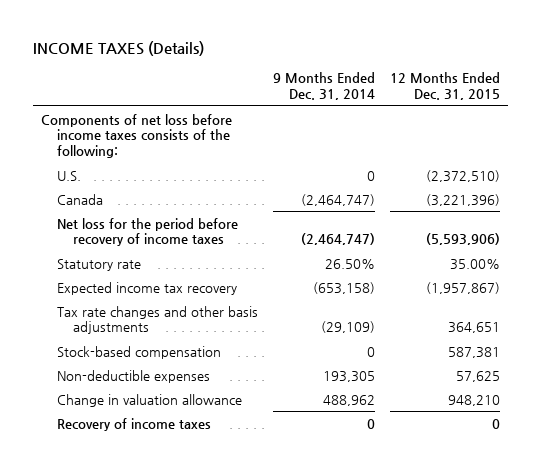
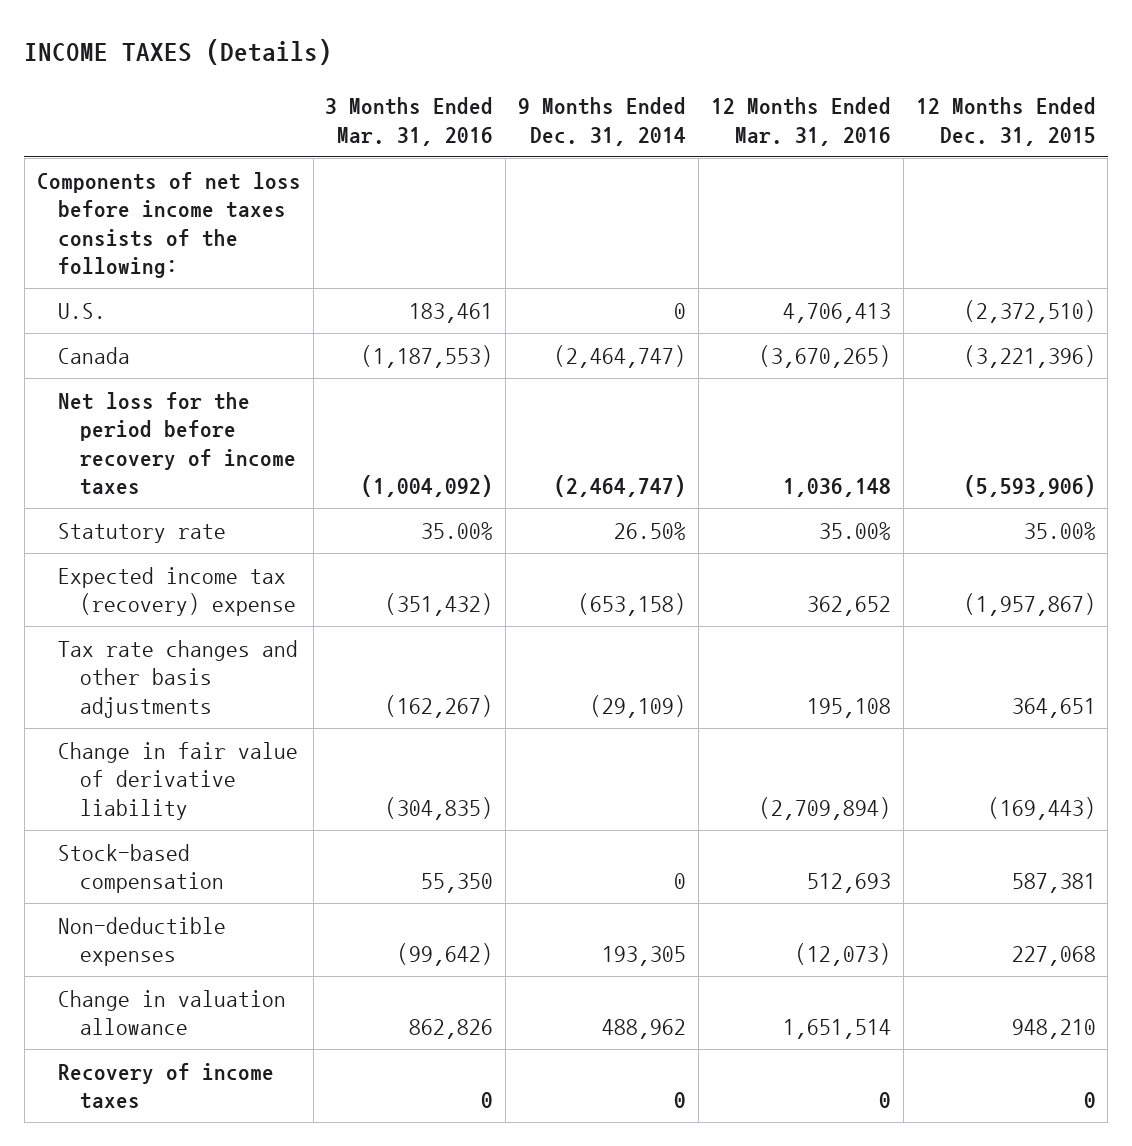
- | 9 Months Ended Dec. 31, 2014 | 12 Months Ended Dec. 31, 2015
+ | 3 Months Ended Mar. 31, 2016 | 9 Months Ended Dec. 31, 2014 | 12 Months Ended Mar. 31, 2016 | 12 Months Ended Dec. 31, 2015
- Expected income tax recovery | (653,158) | (1,957,867)
+ Expected income tax (recovery) expense | (351,432) | (653,158) | 362,652 | (1,957,867)
+ Change in fair value of derivative liability | (304,835) | | (2,709,894) | (169,443)
- Non-deductible expenses | 193,305 | 57,625
+ Non-deductible expenses | (99,642) | 193,305 | (12,073) | 227,068

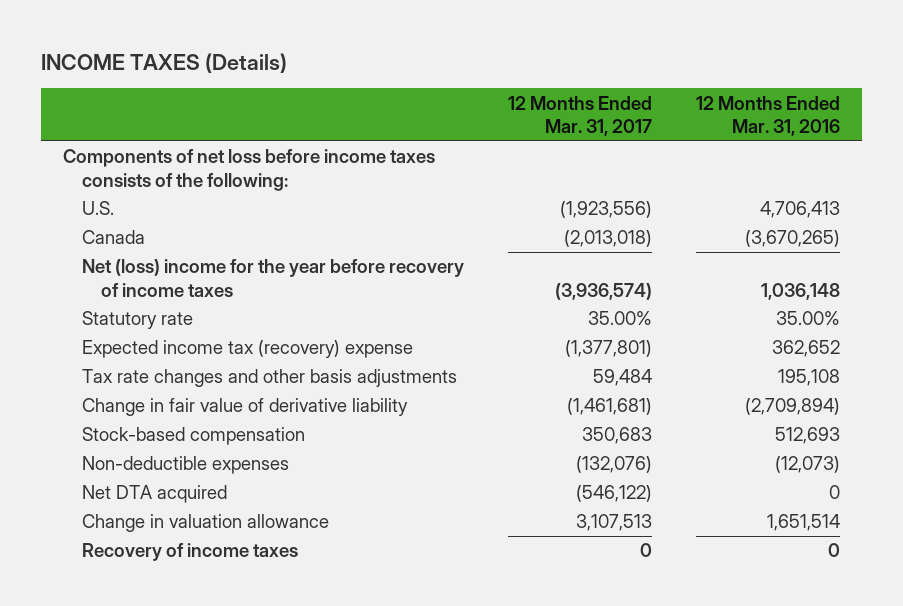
- | 3 Months Ended Mar. 31, 2016 | 9 Months Ended Dec. 31, 2014 | 12 Months Ended Mar. 31, 2016 | 12 Months Ended Dec. 31, 2015
+ | 12 Months Ended Mar. 31, 2017 | 12 Months Ended Mar. 31, 2016
- Net loss for the period before recovery of income taxes | (1,004,092) | (2,464,747) | 1,036,148 | (5,593,906)
+ Net (loss) income for the year before recovery of income taxes | (3,936,574) | 1,036,148
+ Net DTA acquired | (546,122) | 0

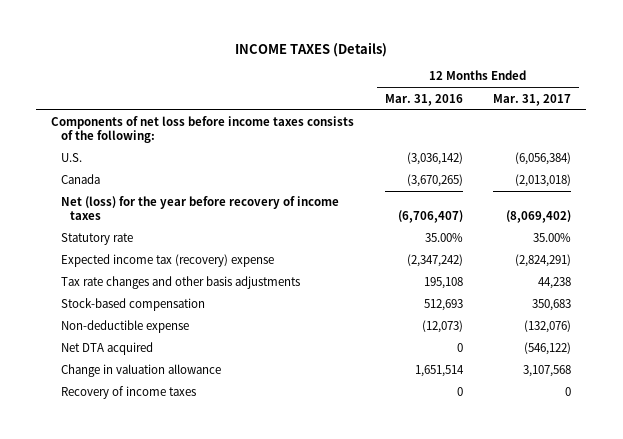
- | 12 Months Ended Mar. 31, 2017 | 12 Months Ended Mar. 31, 2016
+ | 12 Months Ended Mar. 31, 2016 | 12 Months Ended Mar. 31, 2017
- U.S. | (1,923,556) | 4,706,413
+ U.S. | (3,036,142) | (6,056,384)
- Net (loss) income for the year before recovery of income taxes | (3,936,574) | 1,036,148
+ Net (loss) for the year before recovery of income taxes | (6,706,407) | (8,069,402)
- Expected income tax (recovery) expense | (1,377,801) | 362,652
- Tax rate changes and other basis adjustments | 59,484 | 195,108
- Change in fair value of derivative liability | (1,461,681) | (2,709,894)
+ Expected income tax (recovery) expense | (2,347,242) | (2,824,291)
+ Tax rate changes and other basis adjustments | 195,108 | 44,238
- Non-deductible expenses | (132,076) | (12,073)
+ Non-deductible expense | (12,073) | (132,076)
- Change in valuation allowance | 3,107,513 | 1,651,514
+ Change in valuation allowance | 1,651,514 | 3,107,568

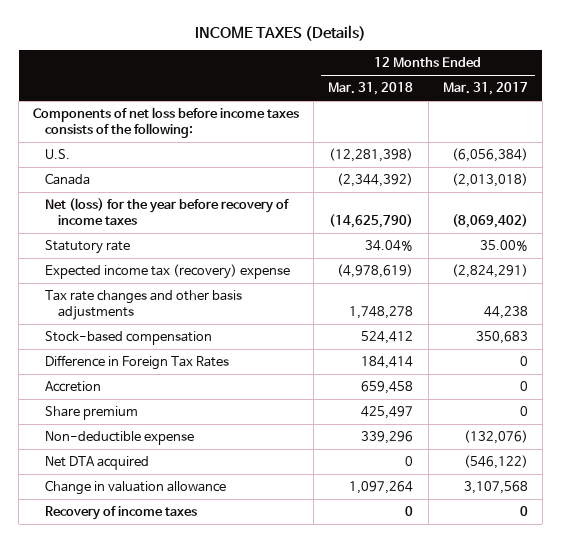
- | 12 Months Ended Mar. 31, 2016 | 12 Months Ended Mar. 31, 2017
+ | 12 Months Ended Mar. 31, 2018 | 12 Months Ended Mar. 31, 2017
+ Difference in Foreign Tax Rates | 184,414 | 0
+ Accretion | 659,458 | 0
+ Share premium | 425,497 | 0

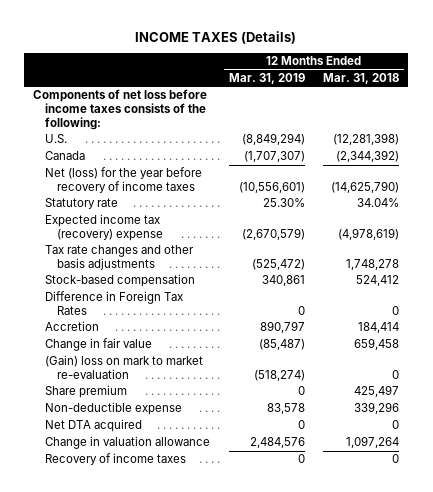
- | 12 Months Ended Mar. 31, 2018 | 12 Months Ended Mar. 31, 2017
+ | 12 Months Ended Mar. 31, 2019 | 12 Months Ended Mar. 31, 2018
- Difference in Foreign Tax Rates | 184,414 | 0
- Accretion | 659,458 | 0
+ Difference in Foreign Tax Rates | 0 | 0
+ Accretion | 890,797 | 184,414
+ Change in fair value | (85,487) | 659,458
+ (Gain) loss on mark to market re-evaluation | (518,274) | 0

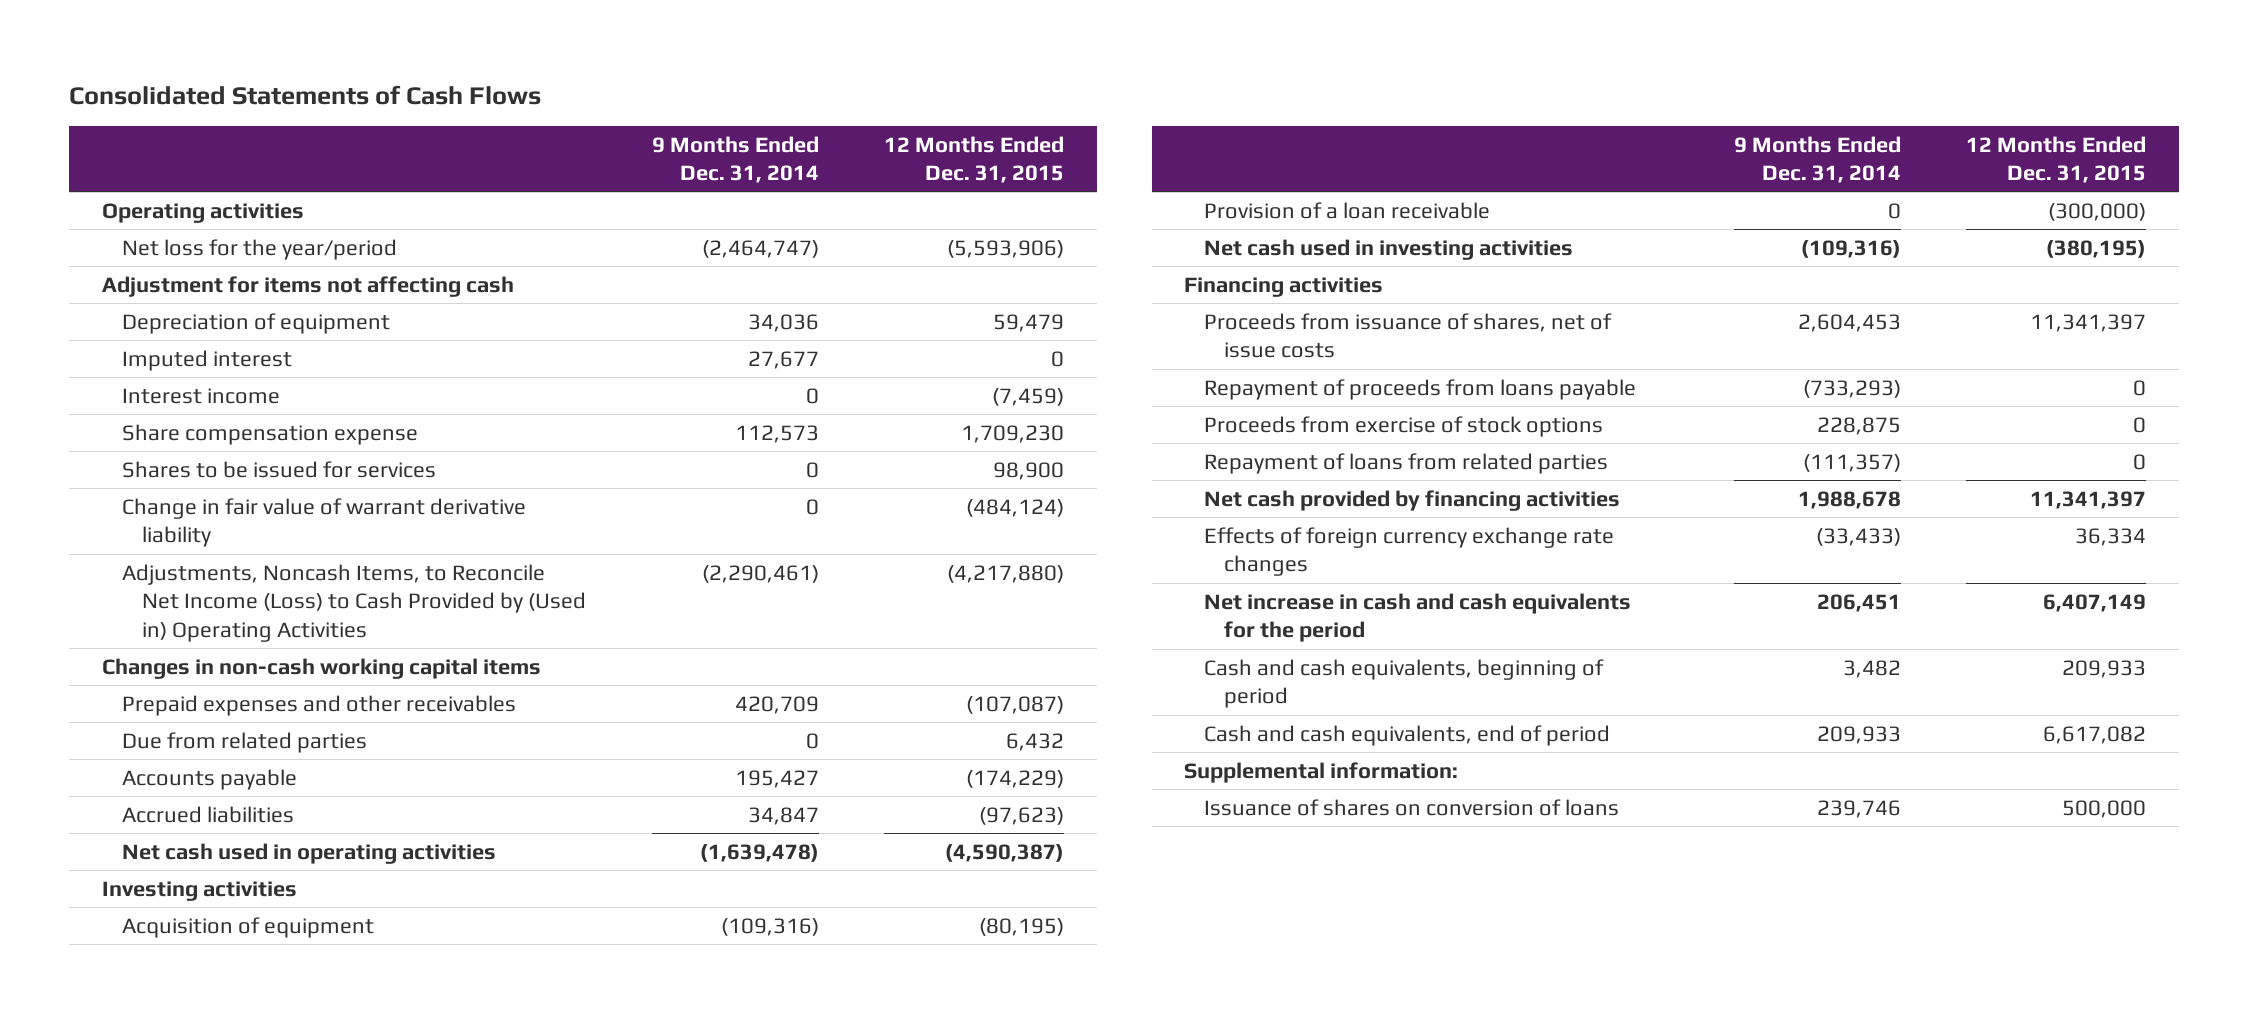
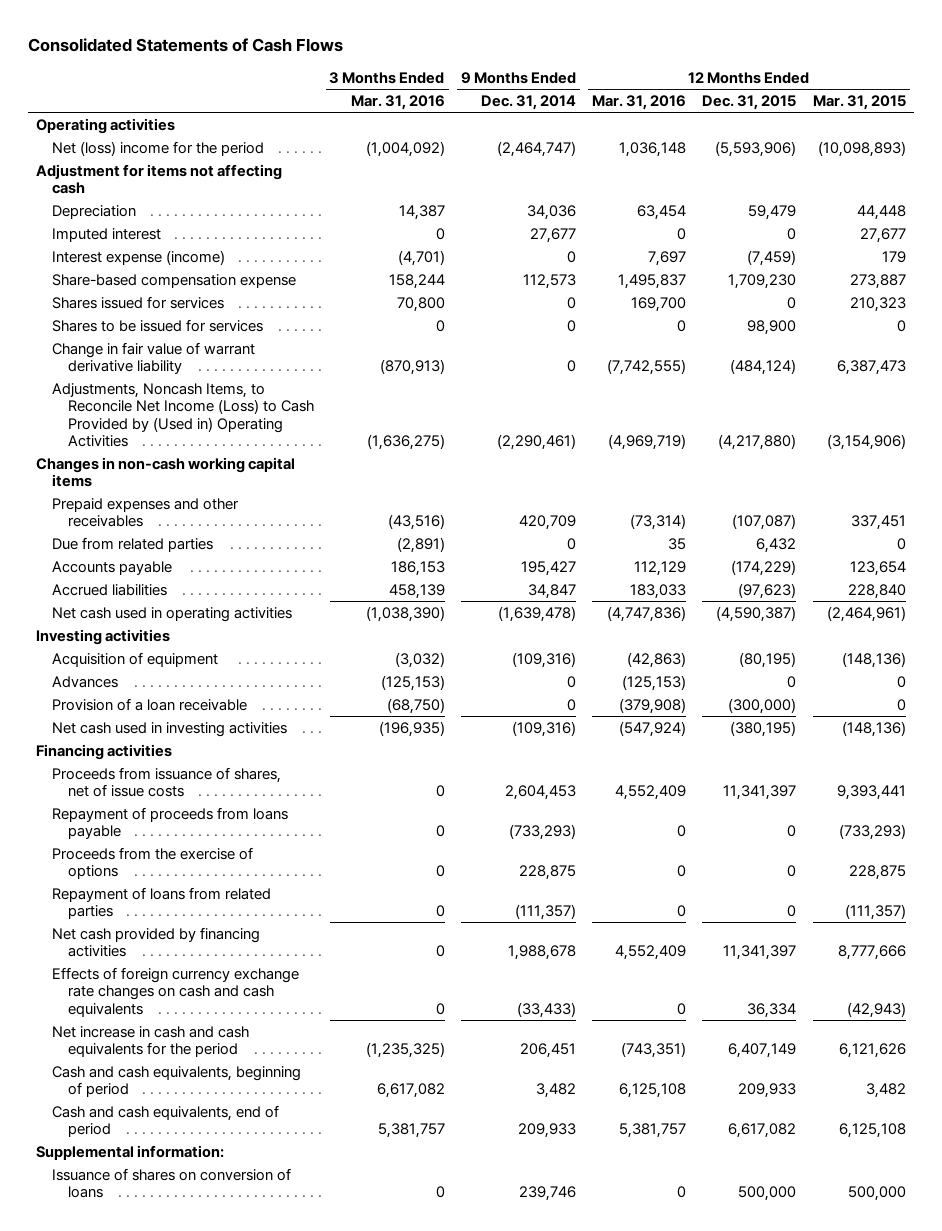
- | 9 Months Ended Dec. 31, 2014 | 12 Months Ended Dec. 31, 2015
+ | 3 Months Ended Mar. 31, 2016 | 9 Months Ended Dec. 31, 2014 | 12 Months Ended Mar. 31, 2016 | 12 Months Ended Dec. 31, 2015 | 12 Months Ended Mar. 31, 2015
- Net loss for the year/period | (2,464,747) | (5,593,906)
+ Net (loss) income for the period | (1,004,092) | (2,464,747) | 1,036,148 | (5,593,906) | (10,098,893)
- Depreciation of equipment | 34,036 | 59,479
+ Depreciation | 14,387 | 34,036 | 63,454 | 59,479 | 44,448
- Interest income | 0 | (7,459)
- Share compensation expense | 112,573 | 1,709,230
+ Interest expense (income) | (4,701) | 0 | 7,697 | (7,459) | 179
+ Share-based compensation expense | 158,244 | 112,573 | 1,495,837 | 1,709,230 | 273,887
+ Shares issued for services | 70,800 | 0 | 169,700 | 0 | 210,323
+ Advances | (125,153) | 0 | (125,153) | 0 | 0
- Proceeds from exercise of stock options | 228,875 | 0
+ Proceeds from the exercise of options | 0 | 228,875 | 0 | 0 | 228,875
- Effects of foreign currency exchange rate changes | (33,433) | 36,334
+ Effects of foreign currency exchange rate changes on cash and cash equivalents | 0 | (33,433) | 0 | 36,334 | (42,943)

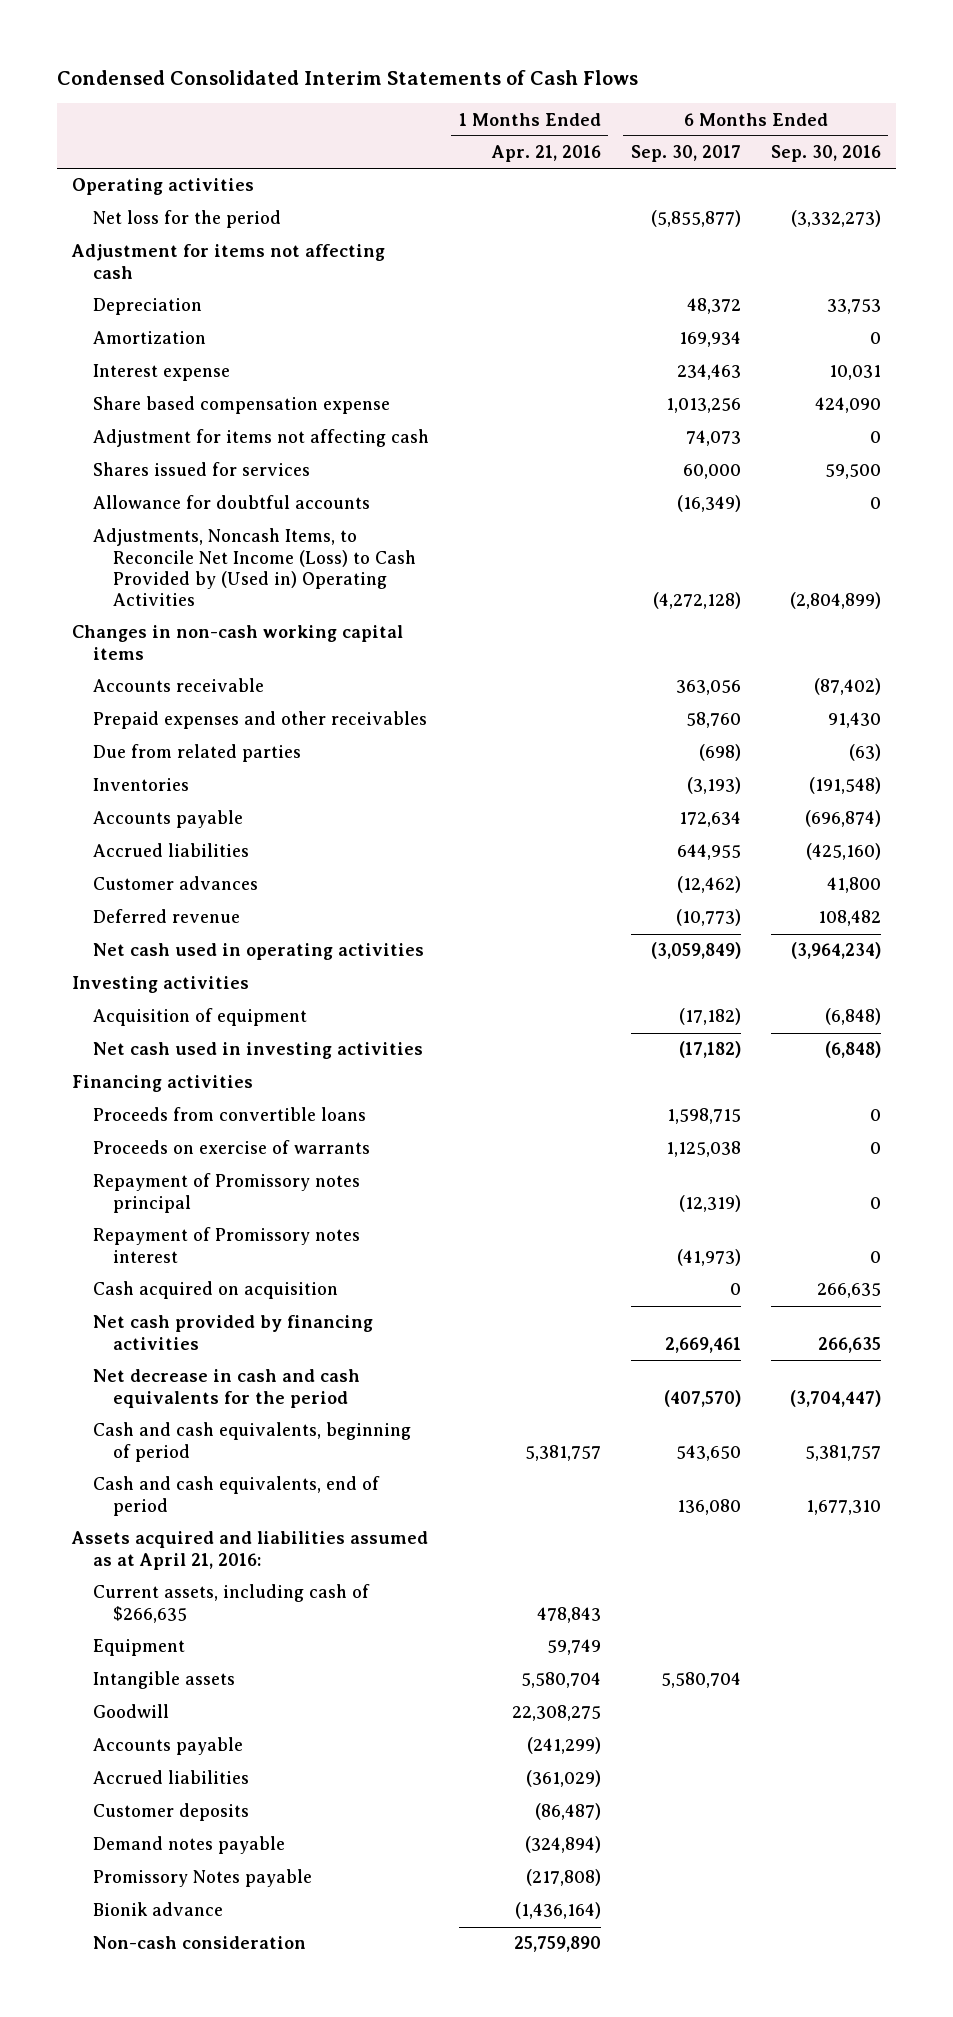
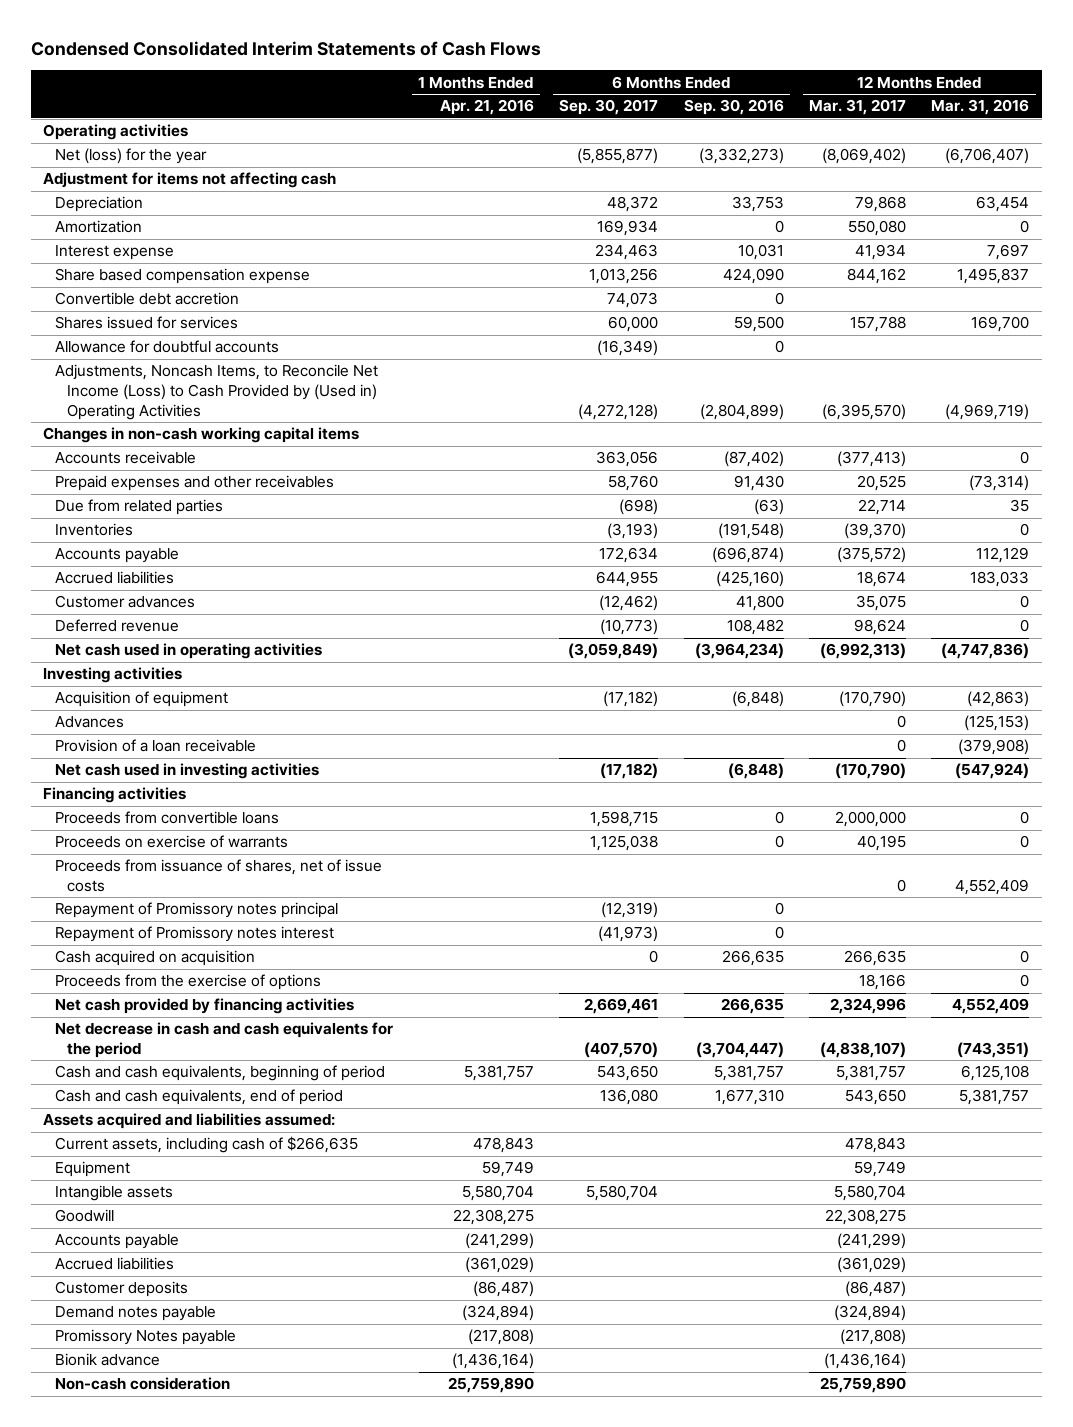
- | 1 Months Ended Apr. 21, 2016 | 6 Months Ended Sep. 30, 2017 | 6 Months Ended Sep. 30, 2016
+ | 1 Months Ended Apr. 21, 2016 | 6 Months Ended Sep. 30, 2017 | 6 Months Ended Sep. 30, 2016 | 12 Months Ended Mar. 31, 2017 | 12 Months Ended Mar. 31, 2016
- Net loss for the period | | (5,855,877) | (3,332,273)
+ Net (loss) for the year | | (5,855,877) | (3,332,273) | (8,069,402) | (6,706,407)
- Adjustment for items not affecting cash | | 74,073 | 0
+ Convertible debt accretion | | 74,073 | 0 | |
+ Advances | | | | 0 | (125,153)
+ Provision of a loan receivable | | | | 0 | (379,908)
+ Proceeds from issuance of shares, net of issue costs | | | | 0 | 4,552,409
+ Proceeds from the exercise of options | | | | 18,166 | 0
- Assets acquired and liabilities assumed as at April 21, 2016:
+ Assets acquired and liabilities assumed:

